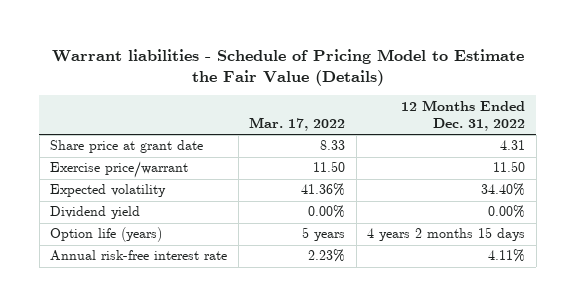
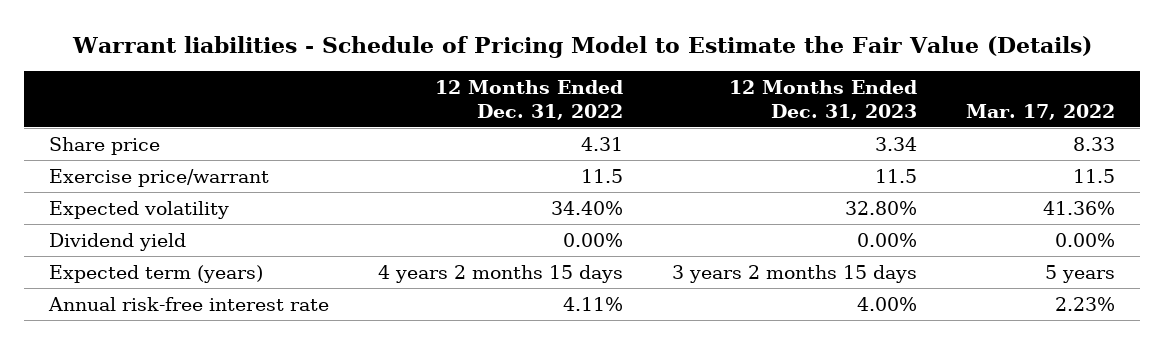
- | Mar. 17, 2022 | 12 Months Ended Dec. 31, 2022
+ | 12 Months Ended Dec. 31, 2022 | 12 Months Ended Dec. 31, 2023 | Mar. 17, 2022
- Share price at grant date | 8.33 | 4.31
- Exercise price/warrant | 11.50 | 11.50
+ Share price | 4.31 | 3.34 | 8.33
+ Exercise price/warrant | 11.5 | 11.5 | 11.5
- Option life (years) | 5 years | 4 years 2 months 15 days
+ Expected term (years) | 4 years 2 months 15 days | 3 years 2 months 15 days | 5 years

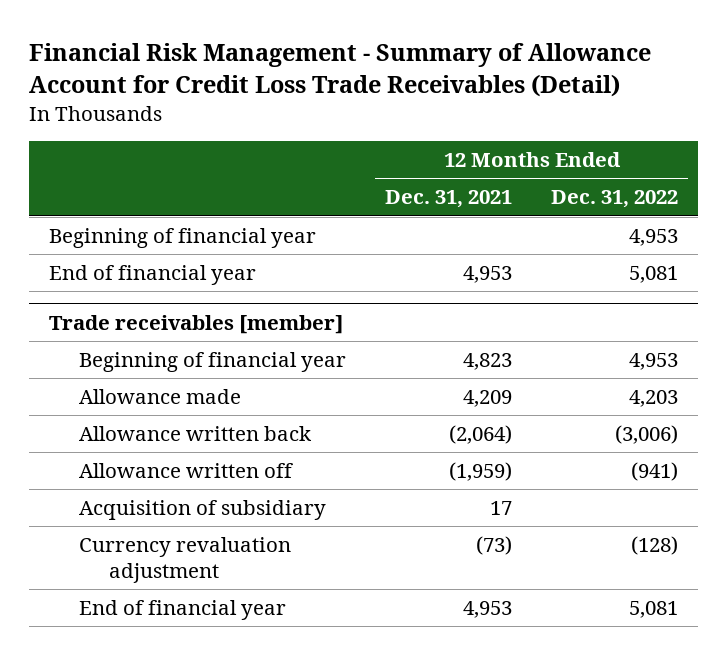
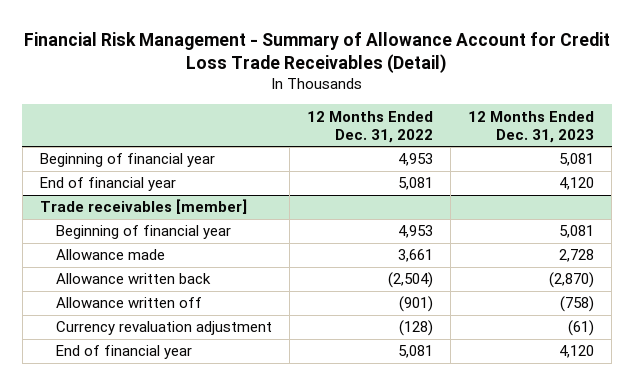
- | 12 Months Ended Dec. 31, 2021 | 12 Months Ended Dec. 31, 2022
+ | 12 Months Ended Dec. 31, 2022 | 12 Months Ended Dec. 31, 2023
@ Trade receivables [member]
- Allowance made | 4,209 | 4,203
- Allowance written back | (2,064) | (3,006)
- Allowance written off | (1,959) | (941)
- Acquisition of subsidiary | 17 |
+ Allowance made | 3,661 | 2,728
+ Allowance written back | (2,504) | (2,870)
+ Allowance written off | (901) | (758)

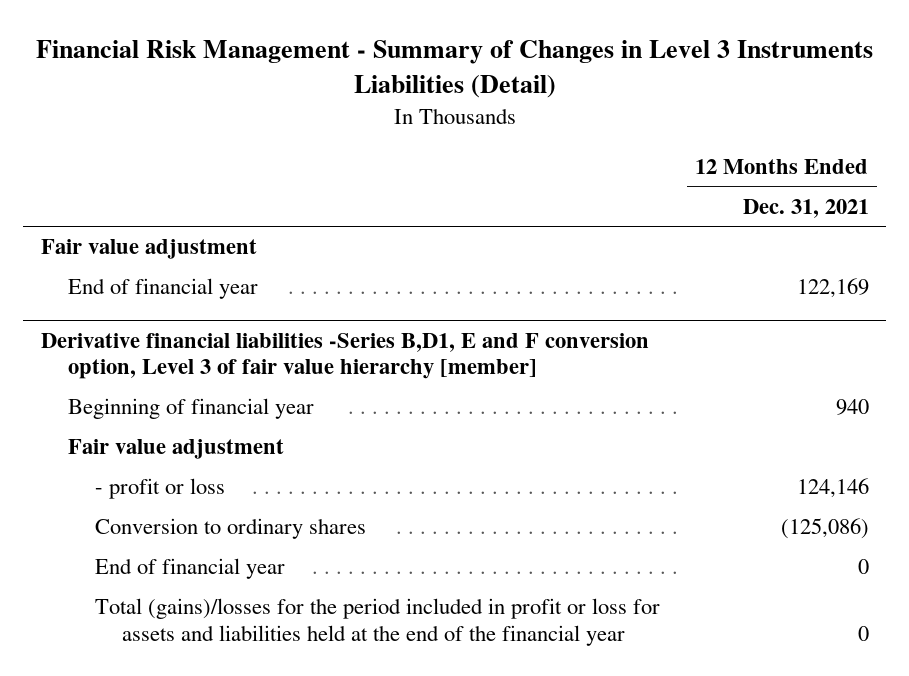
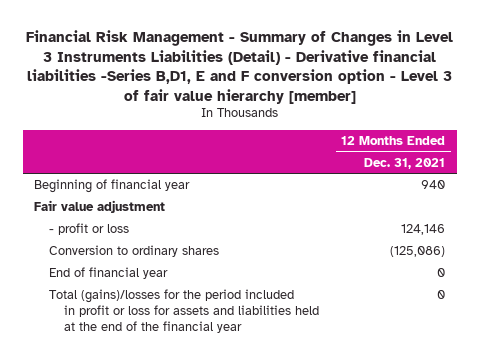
- Financial Risk Management - Summary of Changes in Level 3 Instruments Liabilities (Detail)
+ Financial Risk Management - Summary of Changes in Level 3 Instruments Liabilities (Detail) - Derivative financial liabilities -Series B,D1, E and F conversion option - Level 3 of fair value hierarchy [member]
- Fair value adjustment
- End of financial year | 122,169
- Derivative financial liabilities -Series B,D1, E and F conversion option, Level 3 of fair value hierarchy [member]

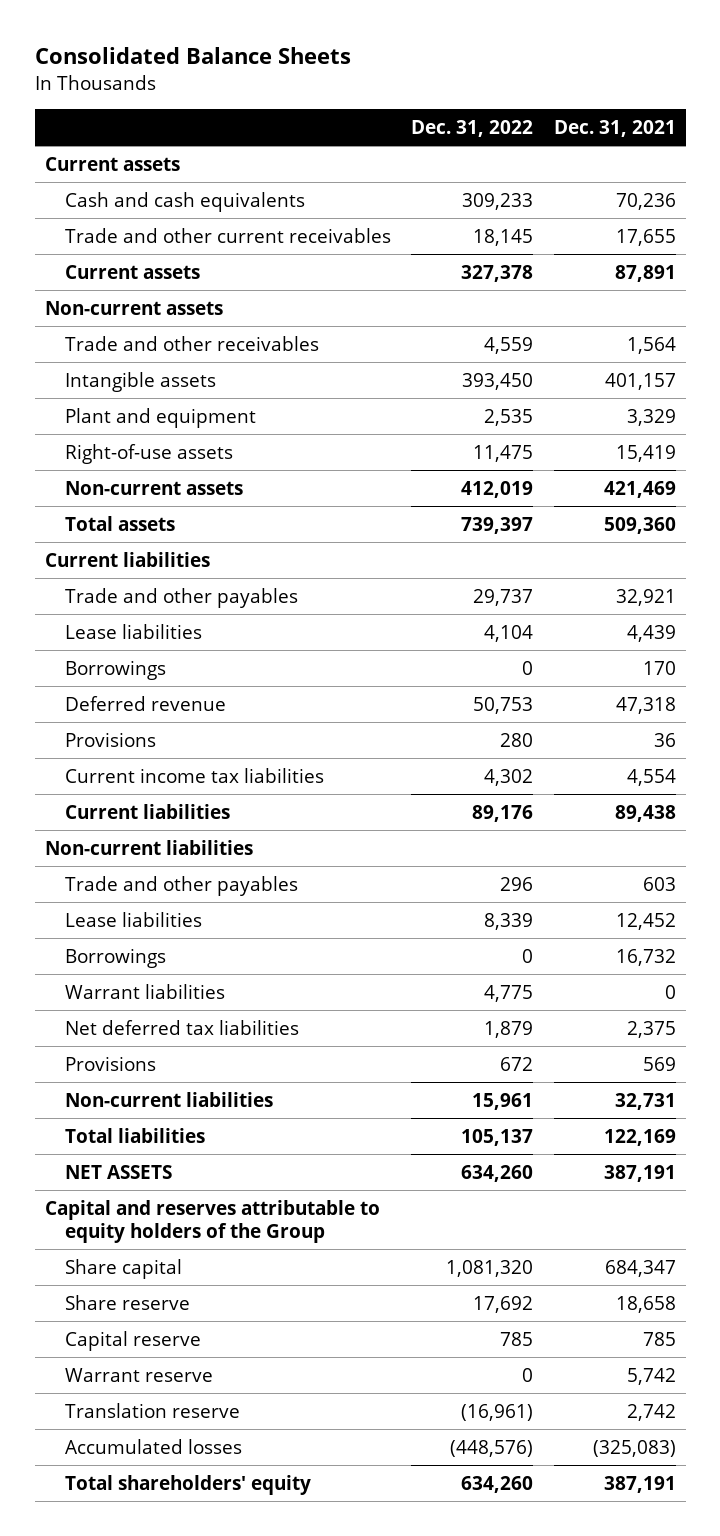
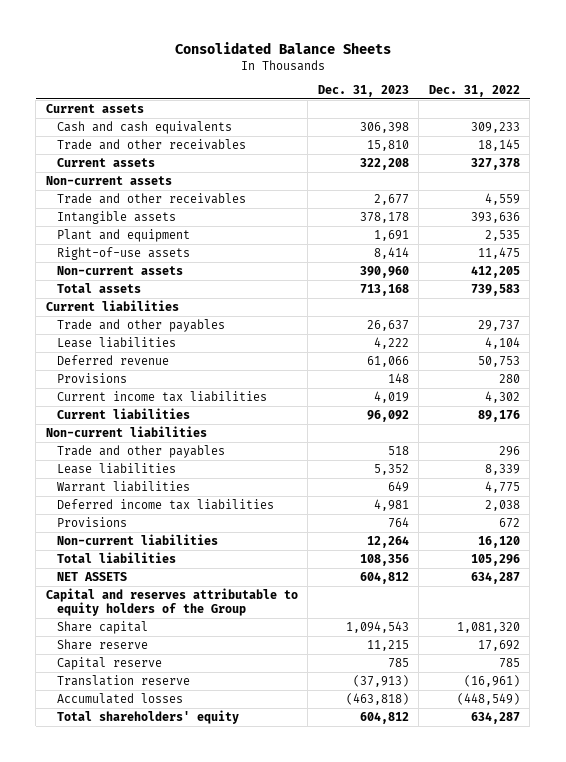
- | Dec. 31, 2022 | Dec. 31, 2021
+ | Dec. 31, 2023 | Dec. 31, 2022
- Trade and other current receivables | 18,145 | 17,655
+ Trade and other receivables | 15,810 | 18,145
- Intangible assets | 393,450 | 401,157
+ Intangible assets | 378,178 | 393,636
- Non-current assets | 412,019 | 421,469
- Total assets | 739,397 | 509,360
+ Non-current assets | 390,960 | 412,205
+ Total assets | 713,168 | 739,583
- Borrowings | 0 | 170
- Borrowings | 0 | 16,732
- Net deferred tax liabilities | 1,879 | 2,375
+ Deferred income tax liabilities | 4,981 | 2,038
- Non-current liabilities | 15,961 | 32,731
- Total liabilities | 105,137 | 122,169
- NET ASSETS | 634,260 | 387,191
+ Non-current liabilities | 12,264 | 16,120
+ Total liabilities | 108,356 | 105,296
+ NET ASSETS | 604,812 | 634,287
- Warrant reserve | 0 | 5,742
- Accumulated losses | (448,576) | (325,083)
- Total shareholders' equity | 634,260 | 387,191
+ Accumulated losses | (463,818) | (448,549)
+ Total shareholders' equity | 604,812 | 634,287

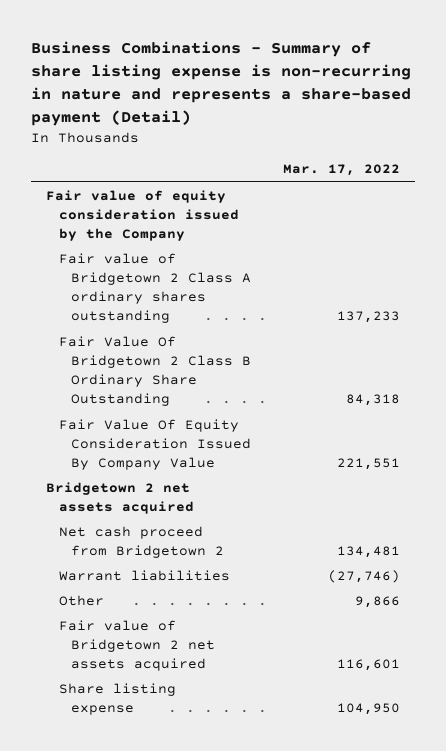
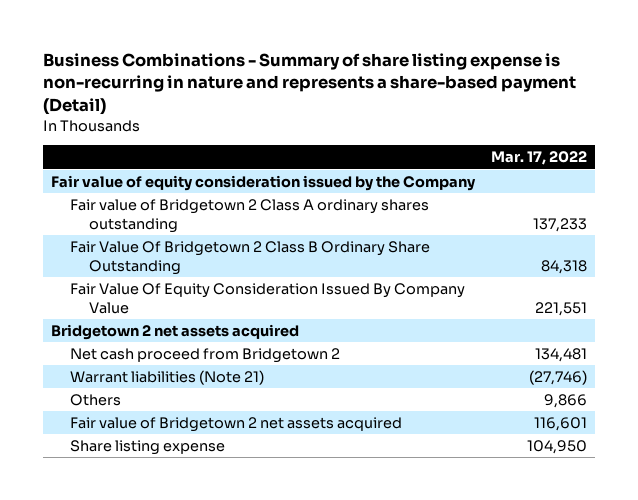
- Warrant liabilities | (27,746)
- Other | 9,866
+ Warrant liabilities (Note 21) | (27,746)
+ Others | 9,866

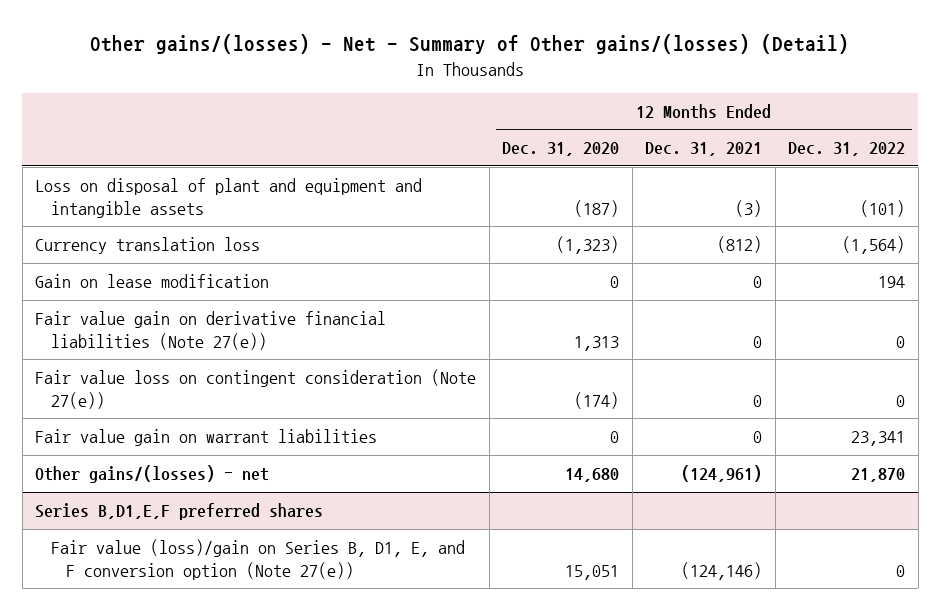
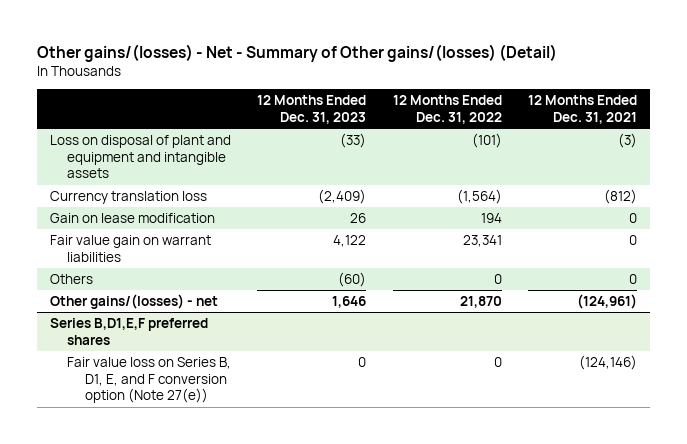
- | 12 Months Ended Dec. 31, 2020 | 12 Months Ended Dec. 31, 2021 | 12 Months Ended Dec. 31, 2022
+ | 12 Months Ended Dec. 31, 2023 | 12 Months Ended Dec. 31, 2022 | 12 Months Ended Dec. 31, 2021
- Fair value gain on derivative financial liabilities (Note 27(e)) | 1,313 | 0 | 0
- Fair value loss on contingent consideration (Note 27(e)) | (174) | 0 | 0
+ Others | (60) | 0 | 0
@ Series B,D1,E,F preferred shares
- Fair value (loss)/gain on Series B, D1, E, and F conversion option (Note 27(e)) | 15,051 | (124,146) | 0
+ Fair value loss on Series B, D1, E, and F conversion option (Note 27(e)) | 0 | 0 | (124,146)

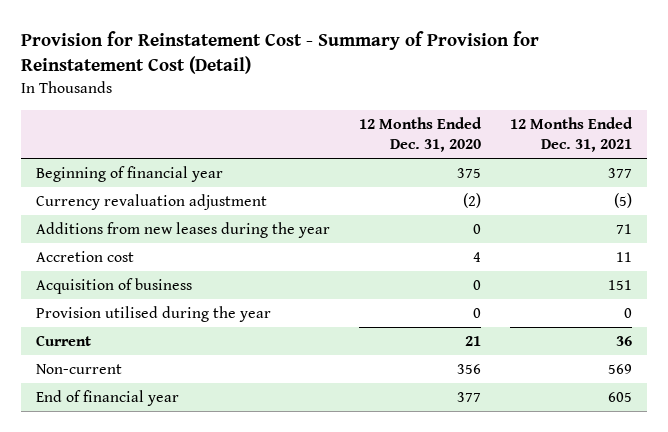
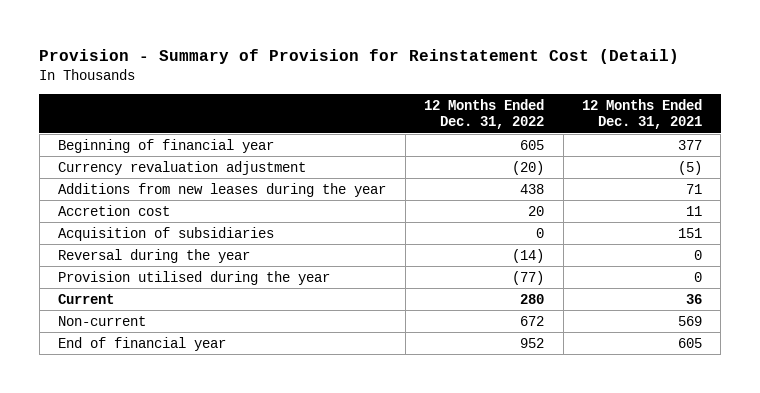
- Provision for Reinstatement Cost - Summary of Provision for Reinstatement Cost (Detail)
+ Provision - Summary of Provision for Reinstatement Cost (Detail)
- | 12 Months Ended Dec. 31, 2020 | 12 Months Ended Dec. 31, 2021
+ | 12 Months Ended Dec. 31, 2022 | 12 Months Ended Dec. 31, 2021
- Acquisition of business | 0 | 151
+ Acquisition of subsidiaries | 0 | 151
+ Reversal during the year | (14) | 0

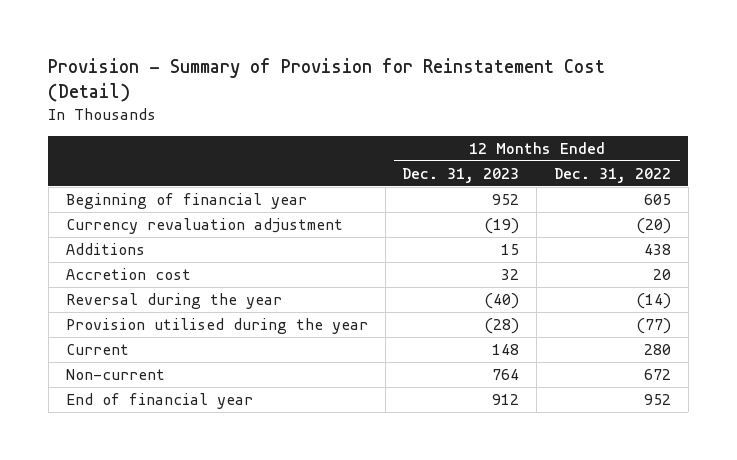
- | 12 Months Ended Dec. 31, 2022 | 12 Months Ended Dec. 31, 2021
+ | 12 Months Ended Dec. 31, 2023 | 12 Months Ended Dec. 31, 2022
- Additions from new leases during the year | 438 | 71
+ Additions | 15 | 438
- Acquisition of subsidiaries | 0 | 151

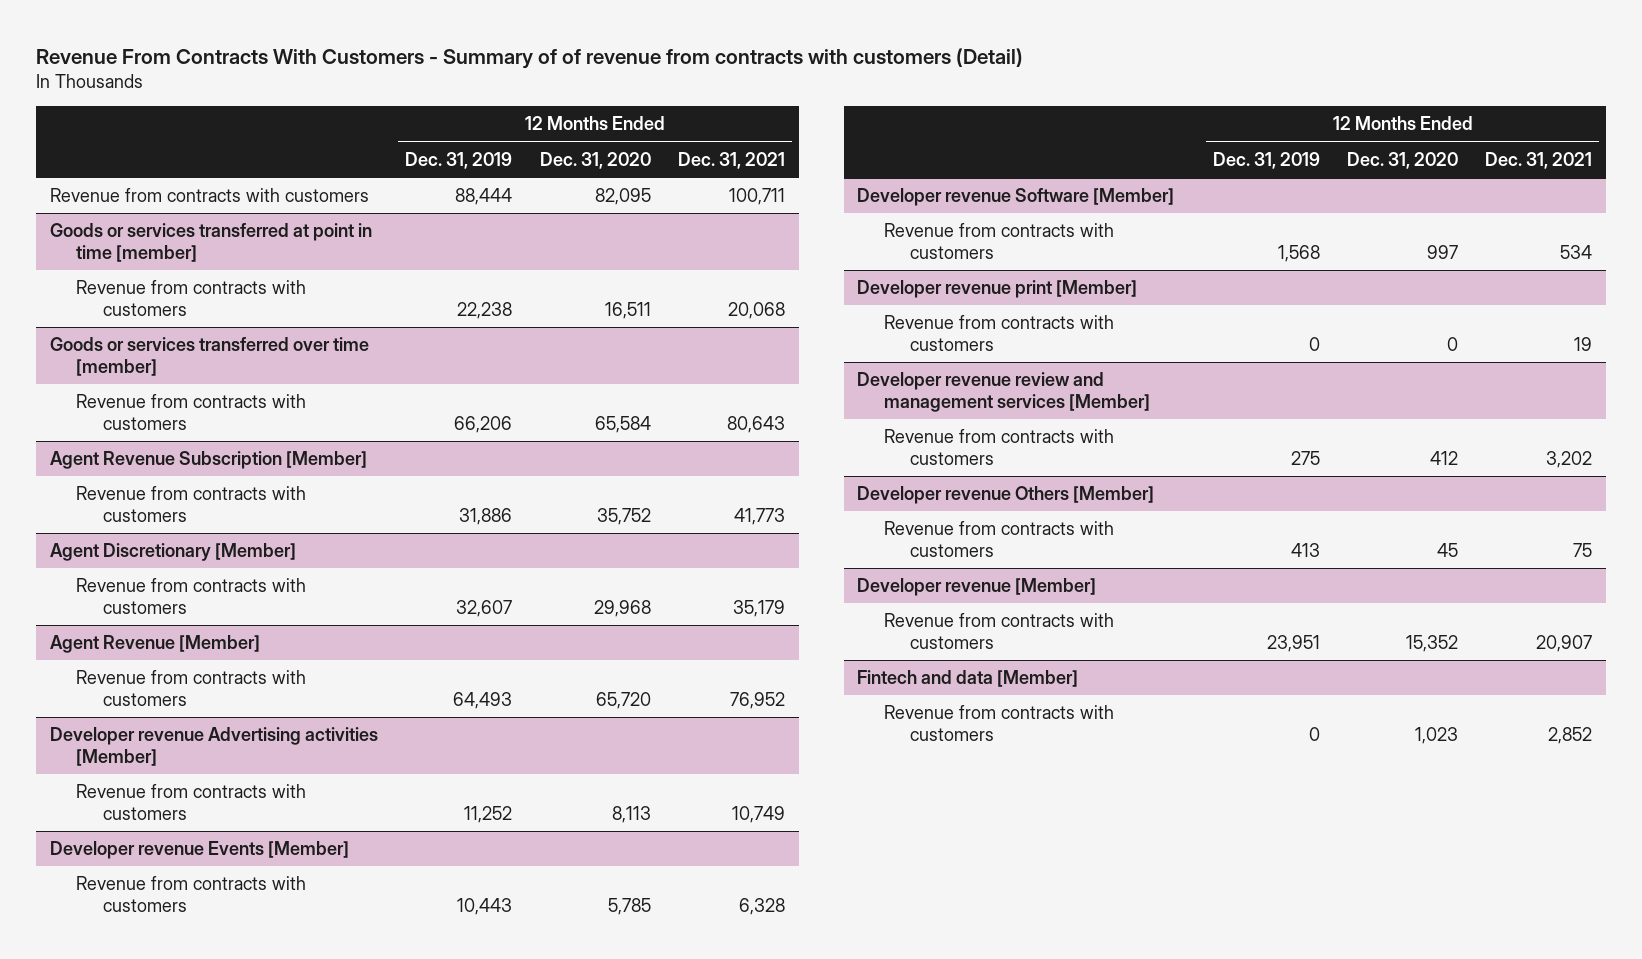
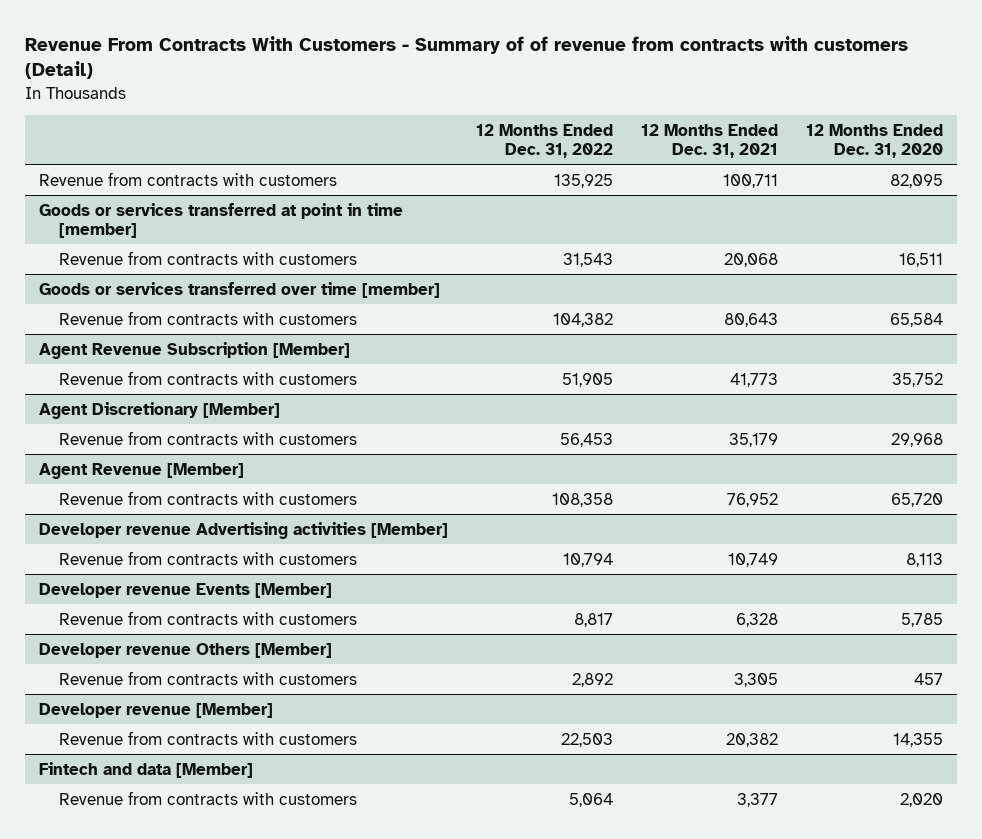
- | 12 Months Ended Dec. 31, 2019 | 12 Months Ended Dec. 31, 2020 | 12 Months Ended Dec. 31, 2021
+ | 12 Months Ended Dec. 31, 2022 | 12 Months Ended Dec. 31, 2021 | 12 Months Ended Dec. 31, 2020
- Developer revenue Software [Member]
- Revenue from contracts with customers | 1,568 | 997 | 534
- Developer revenue print [Member]
- Revenue from contracts with customers | 0 | 0 | 19
- Developer revenue review and management services [Member]
- Revenue from contracts with customers | 275 | 412 | 3,202
@ Developer revenue Others [Member]
- Revenue from contracts with customers | 413 | 45 | 75
+ Revenue from contracts with customers | 2,892 | 3,305 | 457
@ Developer revenue [Member]
- Revenue from contracts with customers | 23,951 | 15,352 | 20,907
+ Revenue from contracts with customers | 22,503 | 20,382 | 14,355
@ Fintech and data [Member]
- Revenue from contracts with customers | 0 | 1,023 | 2,852
+ Revenue from contracts with customers | 5,064 | 3,377 | 2,020

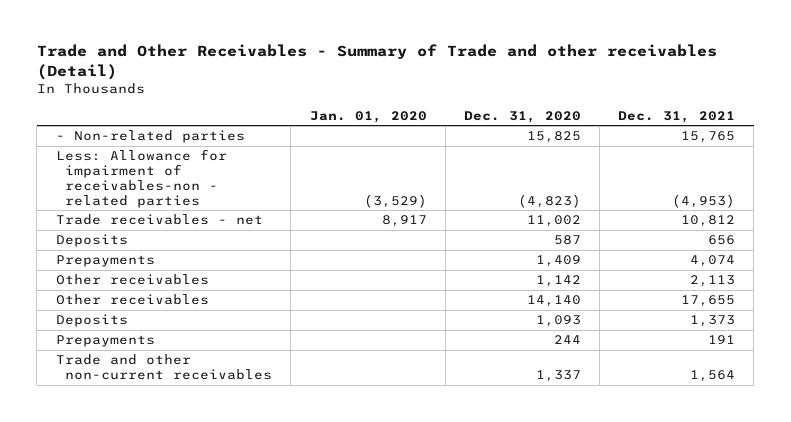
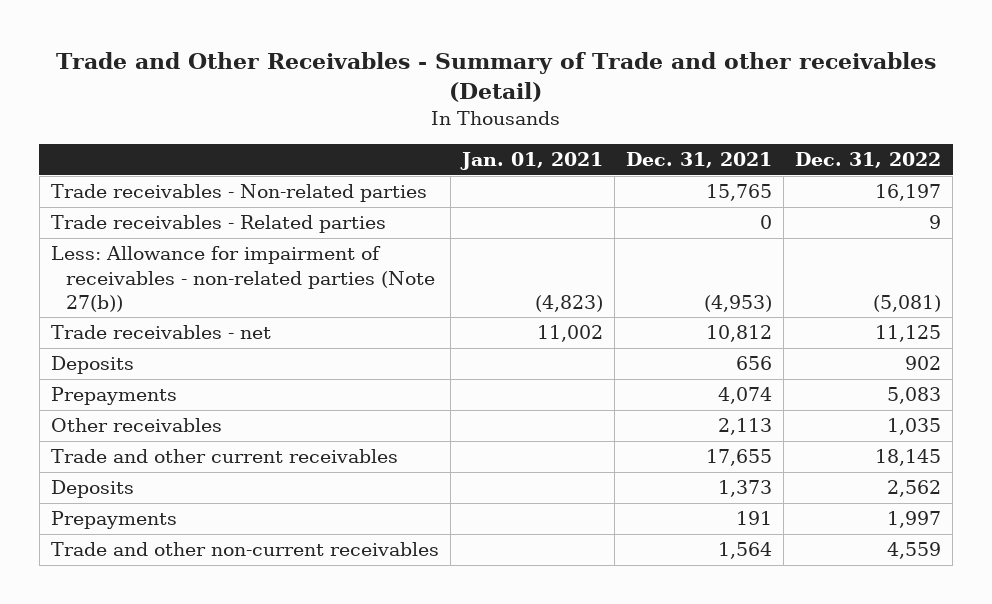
- | Jan. 01, 2020 | Dec. 31, 2020 | Dec. 31, 2021
+ | Jan. 01, 2021 | Dec. 31, 2021 | Dec. 31, 2022
- - Non-related parties | | 15,825 | 15,765
- Less: Allowance for impairment of receivables-non - related parties | (3,529) | (4,823) | (4,953)
+ Trade receivables - Non-related parties | | 15,765 | 16,197
+ Trade receivables - Related parties | | 0 | 9
+ Less: Allowance for impairment of receivables - non-related parties (Note 27(b)) | (4,823) | (4,953) | (5,081)
- Other receivables | | 14,140 | 17,655
+ Trade and other current receivables | | 17,655 | 18,145

